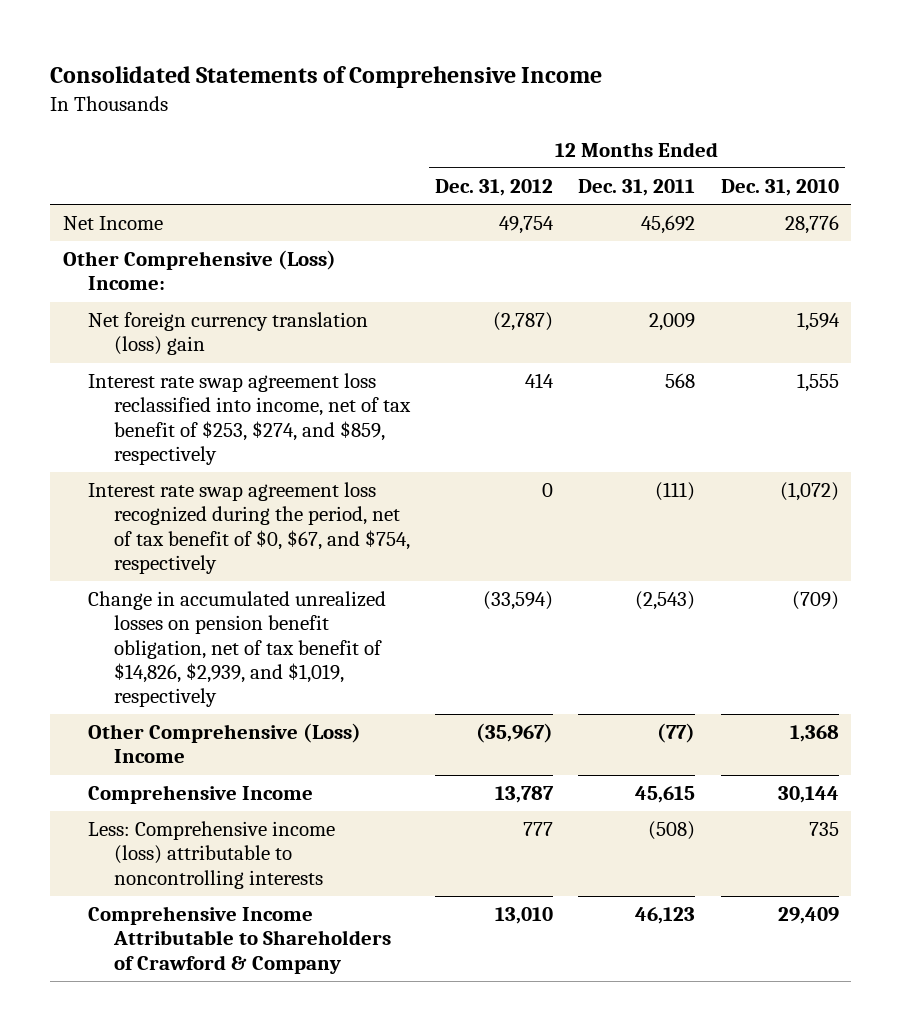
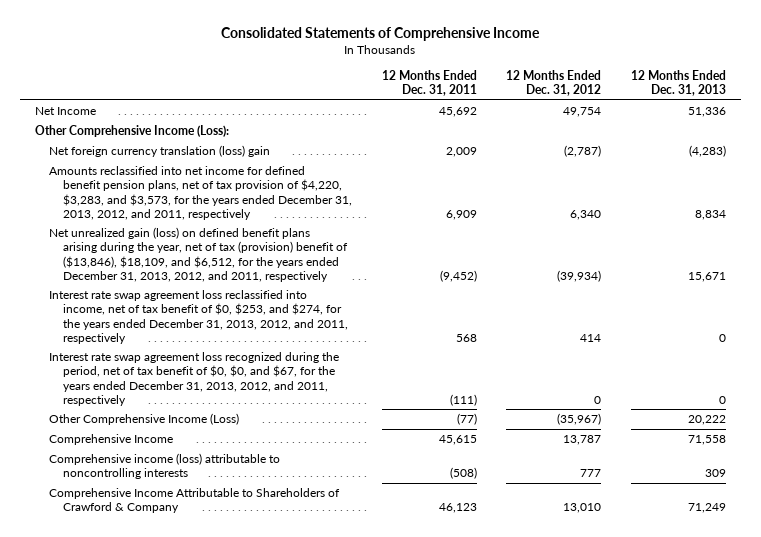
- | 12 Months Ended Dec. 31, 2012 | 12 Months Ended Dec. 31, 2011 | 12 Months Ended Dec. 31, 2010
+ | 12 Months Ended Dec. 31, 2011 | 12 Months Ended Dec. 31, 2012 | 12 Months Ended Dec. 31, 2013
- Other Comprehensive (Loss) Income:
+ Other Comprehensive Income (Loss):
- Interest rate swap agreement loss reclassified into income, net of tax benefit of $253, $274, and $859, respectively | 414 | 568 | 1,555
- Interest rate swap agreement loss recognized during the period, net of tax benefit of $0, $67, and $754, respectively | 0 | (111) | (1,072)
- Change in accumulated unrealized losses on pension benefit obligation, net of tax benefit of $14,826, $2,939, and $1,019, respectively | (33,594) | (2,543) | (709)
- Other Comprehensive (Loss) Income | (35,967) | (77) | 1,368
+ Amounts reclassified into net income for defined benefit pension plans, net of tax provision of $4,220, $3,283, and $3,573, for the years ended December 31, 2013, 2012, and 2011, respectively | 6,909 | 6,340 | 8,834
+ Net unrealized gain (loss) on defined benefit plans arising during the year, net of tax (provision) benefit of ($13,846), $18,109, and $6,512, for the years ended December 31, 2013, 2012, and 2011, respectively | (9,452) | (39,934) | 15,671
+ Interest rate swap agreement loss reclassified into income, net of tax benefit of $0, $253, and $274, for the years ended December 31, 2013, 2012, and 2011, respectively | 568 | 414 | 0
+ Interest rate swap agreement loss recognized during the period, net of tax benefit of $0, $0, and $67, for the years ended December 31, 2013, 2012, and 2011, respectively | (111) | 0 | 0
+ Other Comprehensive Income (Loss) | (77) | (35,967) | 20,222
- Less: Comprehensive income (loss) attributable to noncontrolling interests | 777 | (508) | 735
+ Comprehensive income (loss) attributable to noncontrolling interests | (508) | 777 | 309

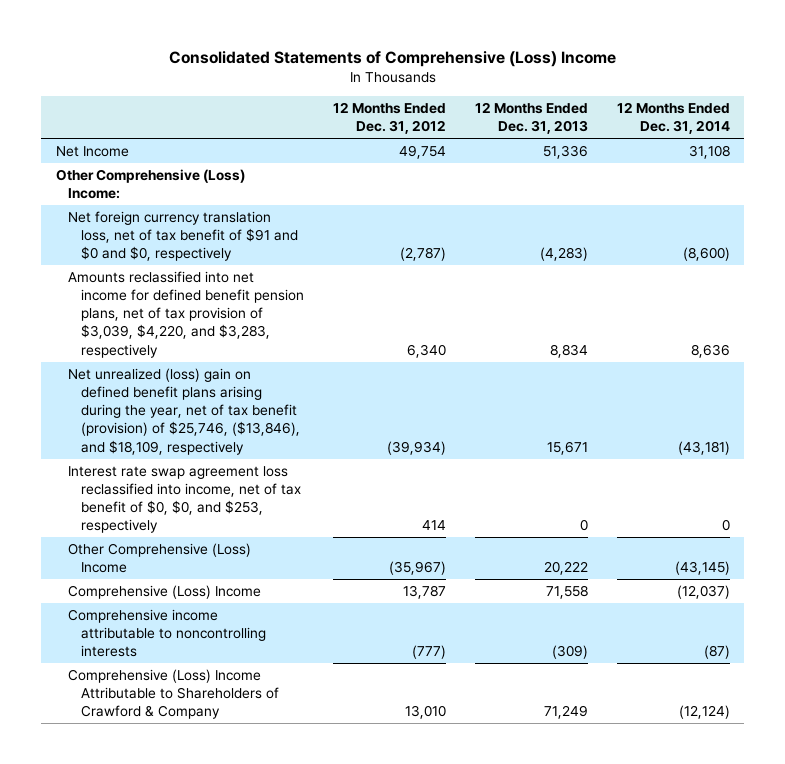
- Consolidated Statements of Comprehensive Income
+ Consolidated Statements of Comprehensive (Loss) Income
- | 12 Months Ended Dec. 31, 2011 | 12 Months Ended Dec. 31, 2012 | 12 Months Ended Dec. 31, 2013
+ | 12 Months Ended Dec. 31, 2012 | 12 Months Ended Dec. 31, 2013 | 12 Months Ended Dec. 31, 2014
- Other Comprehensive Income (Loss):
- Net foreign currency translation (loss) gain | 2,009 | (2,787) | (4,283)
- Amounts reclassified into net income for defined benefit pension plans, net of tax provision of $4,220, $3,283, and $3,573, for the years ended December 31, 2013, 2012, and 2011, respectively | 6,909 | 6,340 | 8,834
- Net unrealized gain (loss) on defined benefit plans arising during the year, net of tax (provision) benefit of ($13,846), $18,109, and $6,512, for the years ended December 31, 2013, 2012, and 2011, respectively | (9,452) | (39,934) | 15,671
- Interest rate swap agreement loss reclassified into income, net of tax benefit of $0, $253, and $274, for the years ended December 31, 2013, 2012, and 2011, respectively | 568 | 414 | 0
- Interest rate swap agreement loss recognized during the period, net of tax benefit of $0, $0, and $67, for the years ended December 31, 2013, 2012, and 2011, respectively | (111) | 0 | 0
- Other Comprehensive Income (Loss) | (77) | (35,967) | 20,222
- Comprehensive Income | 45,615 | 13,787 | 71,558
- Comprehensive income (loss) attributable to noncontrolling interests | (508) | 777 | 309
- Comprehensive Income Attributable to Shareholders of Crawford & Company | 46,123 | 13,010 | 71,249
+ Other Comprehensive (Loss) Income:
+ Net foreign currency translation loss, net of tax benefit of $91 and $0 and $0, respectively | (2,787) | (4,283) | (8,600)
+ Amounts reclassified into net income for defined benefit pension plans, net of tax provision of $3,039, $4,220, and $3,283, respectively | 6,340 | 8,834 | 8,636
+ Net unrealized (loss) gain on defined benefit plans arising during the year, net of tax benefit (provision) of $25,746, ($13,846), and $18,109, respectively | (39,934) | 15,671 | (43,181)
+ Interest rate swap agreement loss reclassified into income, net of tax benefit of $0, $0, and $253, respectively | 414 | 0 | 0
+ Other Comprehensive (Loss) Income | (35,967) | 20,222 | (43,145)
+ Comprehensive (Loss) Income | 13,787 | 71,558 | (12,037)
+ Comprehensive income attributable to noncontrolling interests | (777) | (309) | (87)
+ Comprehensive (Loss) Income Attributable to Shareholders of Crawford & Company | 13,010 | 71,249 | (12,124)

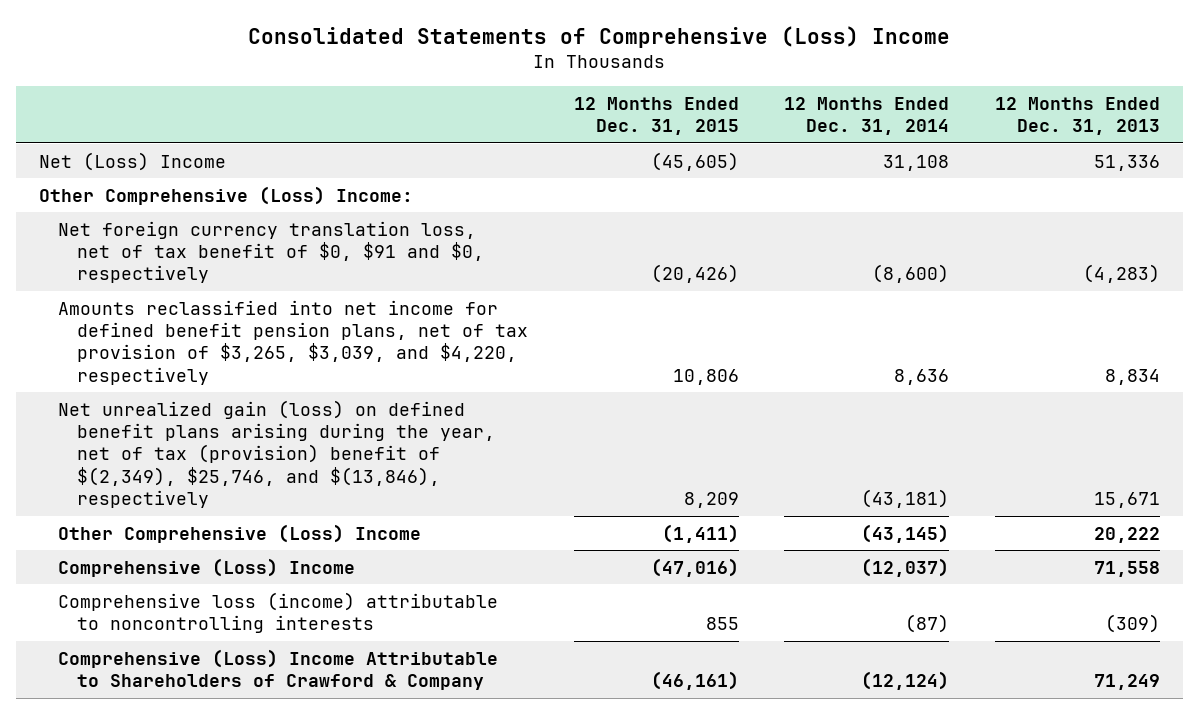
- | 12 Months Ended Dec. 31, 2012 | 12 Months Ended Dec. 31, 2013 | 12 Months Ended Dec. 31, 2014
+ | 12 Months Ended Dec. 31, 2015 | 12 Months Ended Dec. 31, 2014 | 12 Months Ended Dec. 31, 2013
- Net Income | 49,754 | 51,336 | 31,108
+ Net (Loss) Income | (45,605) | 31,108 | 51,336
- Net foreign currency translation loss, net of tax benefit of $91 and $0 and $0, respectively | (2,787) | (4,283) | (8,600)
- Amounts reclassified into net income for defined benefit pension plans, net of tax provision of $3,039, $4,220, and $3,283, respectively | 6,340 | 8,834 | 8,636
- Net unrealized (loss) gain on defined benefit plans arising during the year, net of tax benefit (provision) of $25,746, ($13,846), and $18,109, respectively | (39,934) | 15,671 | (43,181)
- Interest rate swap agreement loss reclassified into income, net of tax benefit of $0, $0, and $253, respectively | 414 | 0 | 0
+ Net foreign currency translation loss, net of tax benefit of $0, $91 and $0, respectively | (20,426) | (8,600) | (4,283)
+ Amounts reclassified into net income for defined benefit pension plans, net of tax provision of $3,265, $3,039, and $4,220, respectively | 10,806 | 8,636 | 8,834
+ Net unrealized gain (loss) on defined benefit plans arising during the year, net of tax (provision) benefit of $(2,349), $25,746, and $(13,846), respectively | 8,209 | (43,181) | 15,671
- Comprehensive income attributable to noncontrolling interests | (777) | (309) | (87)
+ Comprehensive loss (income) attributable to noncontrolling interests | 855 | (87) | (309)

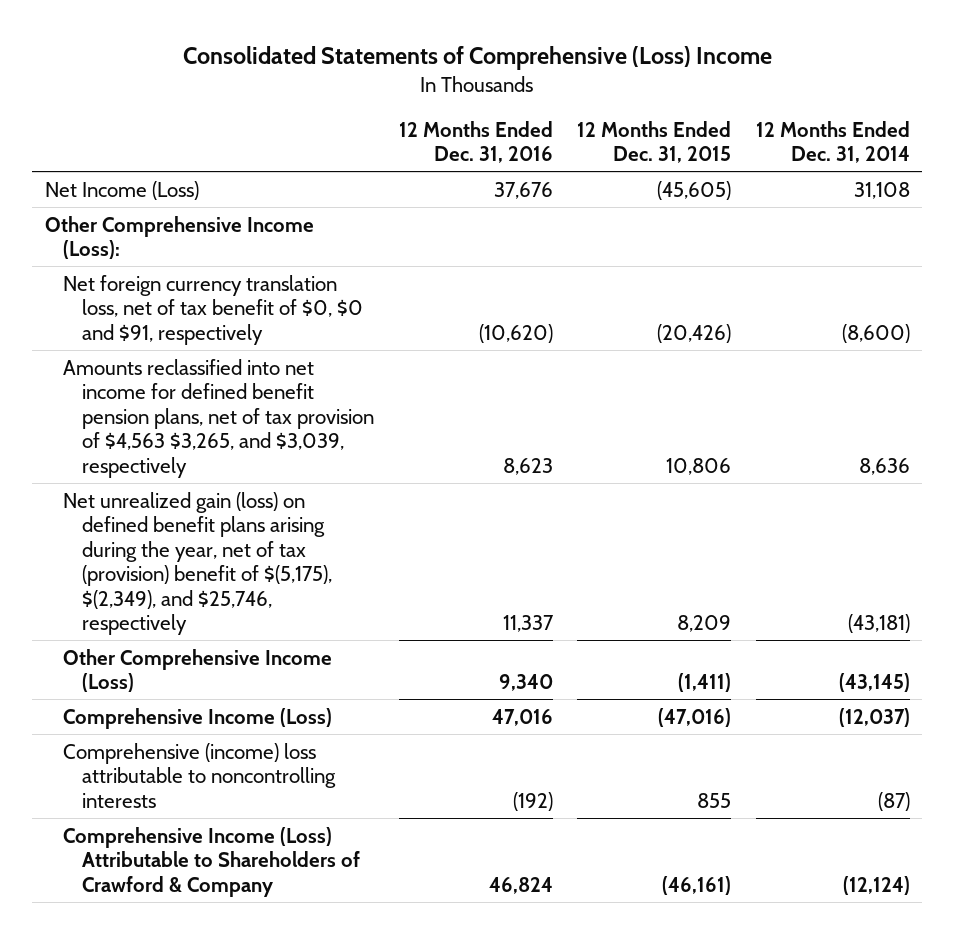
- | 12 Months Ended Dec. 31, 2015 | 12 Months Ended Dec. 31, 2014 | 12 Months Ended Dec. 31, 2013
+ | 12 Months Ended Dec. 31, 2016 | 12 Months Ended Dec. 31, 2015 | 12 Months Ended Dec. 31, 2014
- Net (Loss) Income | (45,605) | 31,108 | 51,336
- Other Comprehensive (Loss) Income:
- Net foreign currency translation loss, net of tax benefit of $0, $91 and $0, respectively | (20,426) | (8,600) | (4,283)
- Amounts reclassified into net income for defined benefit pension plans, net of tax provision of $3,265, $3,039, and $4,220, respectively | 10,806 | 8,636 | 8,834
- Net unrealized gain (loss) on defined benefit plans arising during the year, net of tax (provision) benefit of $(2,349), $25,746, and $(13,846), respectively | 8,209 | (43,181) | 15,671
- Other Comprehensive (Loss) Income | (1,411) | (43,145) | 20,222
- Comprehensive (Loss) Income | (47,016) | (12,037) | 71,558
- Comprehensive loss (income) attributable to noncontrolling interests | 855 | (87) | (309)
- Comprehensive (Loss) Income Attributable to Shareholders of Crawford & Company | (46,161) | (12,124) | 71,249
+ Net Income (Loss) | 37,676 | (45,605) | 31,108
+ Other Comprehensive Income (Loss):
+ Net foreign currency translation loss, net of tax benefit of $0, $0 and $91, respectively | (10,620) | (20,426) | (8,600)
+ Amounts reclassified into net income for defined benefit pension plans, net of tax provision of $4,563 $3,265, and $3,039, respectively | 8,623 | 10,806 | 8,636
+ Net unrealized gain (loss) on defined benefit plans arising during the year, net of tax (provision) benefit of $(5,175), $(2,349), and $25,746, respectively | 11,337 | 8,209 | (43,181)
+ Other Comprehensive Income (Loss) | 9,340 | (1,411) | (43,145)
+ Comprehensive Income (Loss) | 47,016 | (47,016) | (12,037)
+ Comprehensive (income) loss attributable to noncontrolling interests | (192) | 855 | (87)
+ Comprehensive Income (Loss) Attributable to Shareholders of Crawford & Company | 46,824 | (46,161) | (12,124)

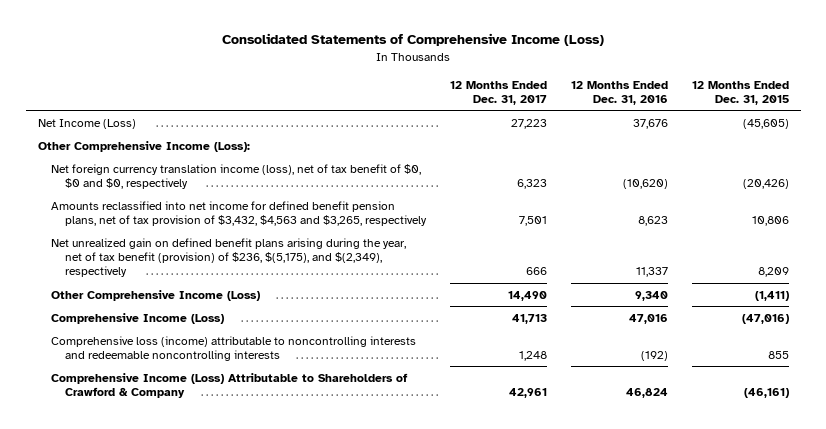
- Consolidated Statements of Comprehensive (Loss) Income
+ Consolidated Statements of Comprehensive Income (Loss)
- | 12 Months Ended Dec. 31, 2016 | 12 Months Ended Dec. 31, 2015 | 12 Months Ended Dec. 31, 2014
+ | 12 Months Ended Dec. 31, 2017 | 12 Months Ended Dec. 31, 2016 | 12 Months Ended Dec. 31, 2015
- Net foreign currency translation loss, net of tax benefit of $0, $0 and $91, respectively | (10,620) | (20,426) | (8,600)
- Amounts reclassified into net income for defined benefit pension plans, net of tax provision of $4,563 $3,265, and $3,039, respectively | 8,623 | 10,806 | 8,636
- Net unrealized gain (loss) on defined benefit plans arising during the year, net of tax (provision) benefit of $(5,175), $(2,349), and $25,746, respectively | 11,337 | 8,209 | (43,181)
+ Net foreign currency translation income (loss), net of tax benefit of $0, $0 and $0, respectively | 6,323 | (10,620) | (20,426)
+ Amounts reclassified into net income for defined benefit pension plans, net of tax provision of $3,432, $4,563 and $3,265, respectively | 7,501 | 8,623 | 10,806
+ Net unrealized gain on defined benefit plans arising during the year, net of tax benefit (provision) of $236, $(5,175), and $(2,349), respectively | 666 | 11,337 | 8,209
- Comprehensive (income) loss attributable to noncontrolling interests | (192) | 855 | (87)
+ Comprehensive loss (income) attributable to noncontrolling interests and redeemable noncontrolling interests | 1,248 | (192) | 855

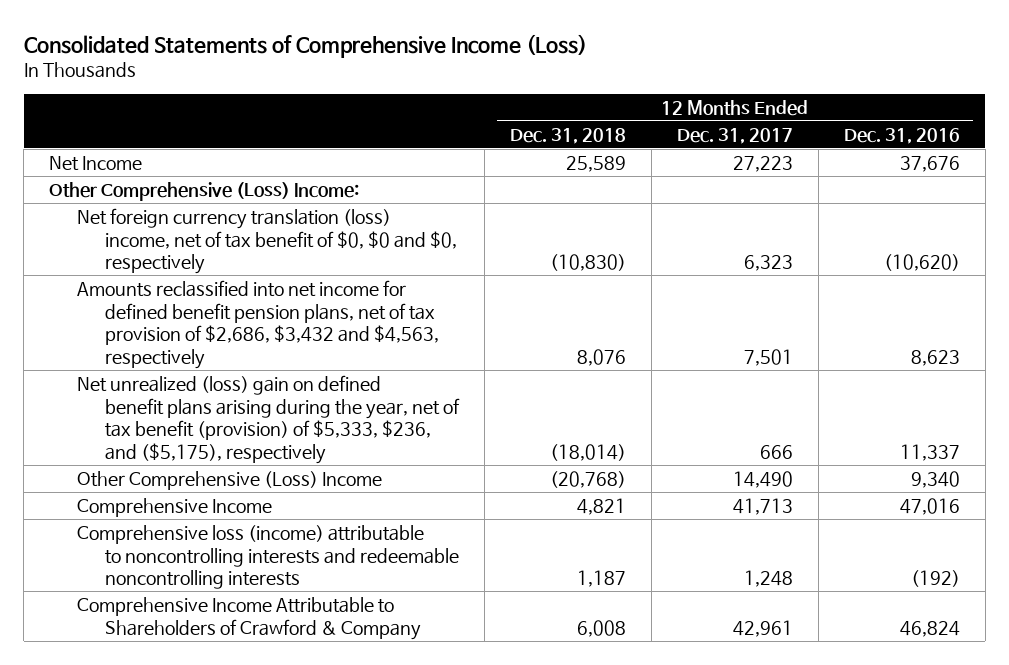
- | 12 Months Ended Dec. 31, 2017 | 12 Months Ended Dec. 31, 2016 | 12 Months Ended Dec. 31, 2015
+ | 12 Months Ended Dec. 31, 2018 | 12 Months Ended Dec. 31, 2017 | 12 Months Ended Dec. 31, 2016
- Net Income (Loss) | 27,223 | 37,676 | (45,605)
- Other Comprehensive Income (Loss):
- Net foreign currency translation income (loss), net of tax benefit of $0, $0 and $0, respectively | 6,323 | (10,620) | (20,426)
- Amounts reclassified into net income for defined benefit pension plans, net of tax provision of $3,432, $4,563 and $3,265, respectively | 7,501 | 8,623 | 10,806
- Net unrealized gain on defined benefit plans arising during the year, net of tax benefit (provision) of $236, $(5,175), and $(2,349), respectively | 666 | 11,337 | 8,209
- Other Comprehensive Income (Loss) | 14,490 | 9,340 | (1,411)
- Comprehensive Income (Loss) | 41,713 | 47,016 | (47,016)
+ Net Income | 25,589 | 27,223 | 37,676
+ Other Comprehensive (Loss) Income:
+ Net foreign currency translation (loss) income, net of tax benefit of $0, $0 and $0, respectively | (10,830) | 6,323 | (10,620)
+ Amounts reclassified into net income for defined benefit pension plans, net of tax provision of $2,686, $3,432 and $4,563, respectively | 8,076 | 7,501 | 8,623
+ Net unrealized (loss) gain on defined benefit plans arising during the year, net of tax benefit (provision) of $5,333, $236, and ($5,175), respectively | (18,014) | 666 | 11,337
+ Other Comprehensive (Loss) Income | (20,768) | 14,490 | 9,340
+ Comprehensive Income | 4,821 | 41,713 | 47,016
- Comprehensive Income (Loss) Attributable to Shareholders of Crawford & Company | 42,961 | 46,824 | (46,161)
+ Comprehensive Income Attributable to Shareholders of Crawford & Company | 6,008 | 42,961 | 46,824

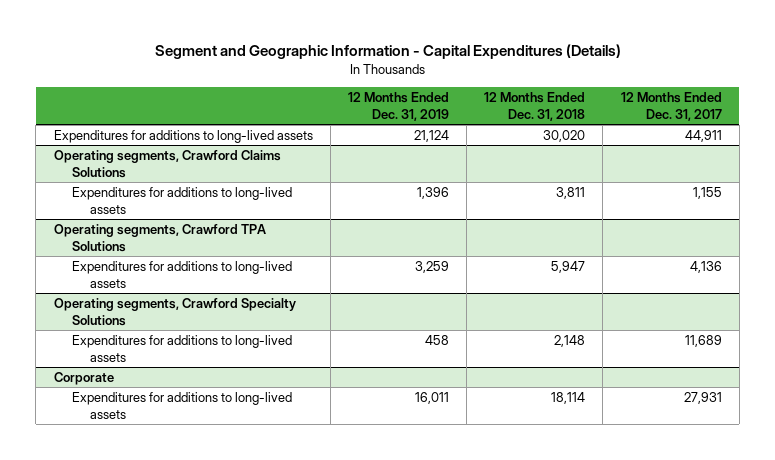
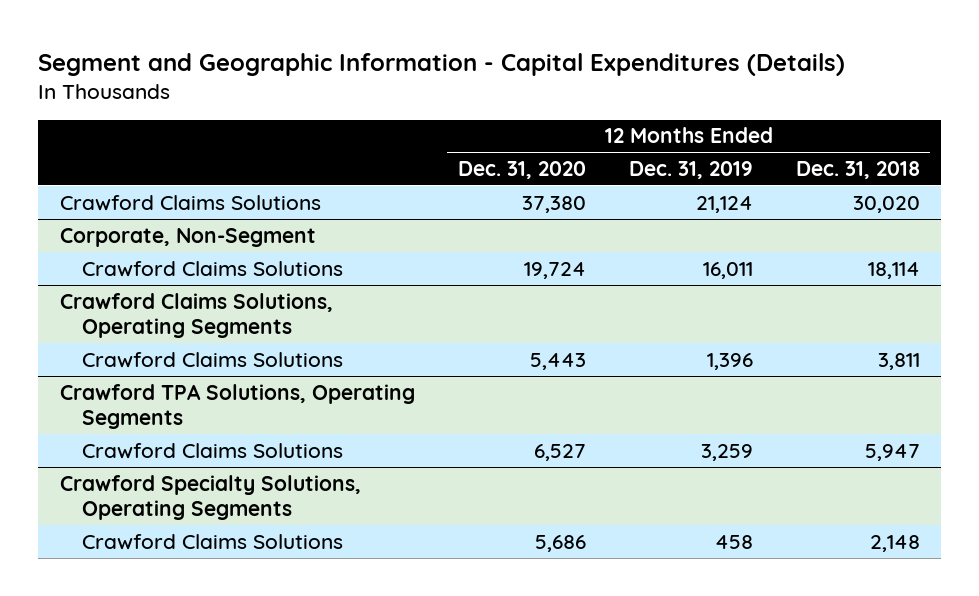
- | 12 Months Ended Dec. 31, 2019 | 12 Months Ended Dec. 31, 2018 | 12 Months Ended Dec. 31, 2017
+ | 12 Months Ended Dec. 31, 2020 | 12 Months Ended Dec. 31, 2019 | 12 Months Ended Dec. 31, 2018
- Expenditures for additions to long-lived assets | 21,124 | 30,020 | 44,911
- Operating segments, Crawford Claims Solutions
- Expenditures for additions to long-lived assets | 1,396 | 3,811 | 1,155
- Operating segments, Crawford TPA Solutions
- Expenditures for additions to long-lived assets | 3,259 | 5,947 | 4,136
- Operating segments, Crawford Specialty Solutions
- Expenditures for additions to long-lived assets | 458 | 2,148 | 11,689
- Corporate
- Expenditures for additions to long-lived assets | 16,011 | 18,114 | 27,931
+ Crawford Claims Solutions | 37,380 | 21,124 | 30,020
+ Corporate, Non-Segment
+ Crawford Claims Solutions | 19,724 | 16,011 | 18,114
+ Crawford Claims Solutions, Operating Segments
+ Crawford Claims Solutions | 5,443 | 1,396 | 3,811
+ Crawford TPA Solutions, Operating Segments
+ Crawford Claims Solutions | 6,527 | 3,259 | 5,947
+ Crawford Specialty Solutions, Operating Segments
+ Crawford Claims Solutions | 5,686 | 458 | 2,148

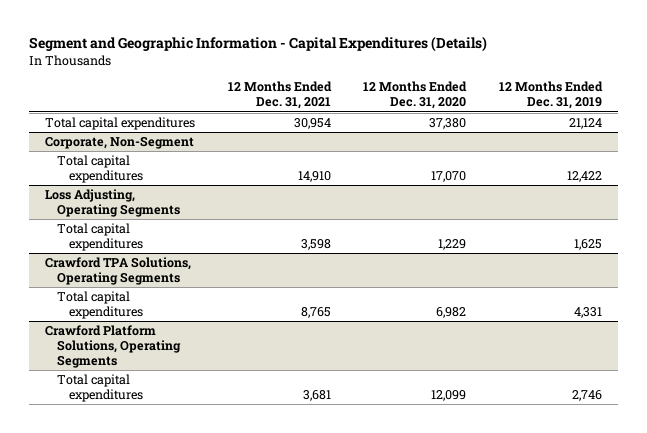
- | 12 Months Ended Dec. 31, 2020 | 12 Months Ended Dec. 31, 2019 | 12 Months Ended Dec. 31, 2018
+ | 12 Months Ended Dec. 31, 2021 | 12 Months Ended Dec. 31, 2020 | 12 Months Ended Dec. 31, 2019
- Crawford Claims Solutions | 37,380 | 21,124 | 30,020
+ Total capital expenditures | 30,954 | 37,380 | 21,124
@ Corporate, Non-Segment
- Crawford Claims Solutions | 19,724 | 16,011 | 18,114
- Crawford Claims Solutions, Operating Segments
- Crawford Claims Solutions | 5,443 | 1,396 | 3,811
@ Corporate, Non-Segment
+ Total capital expenditures | 14,910 | 17,070 | 12,422
+ Loss Adjusting, Operating Segments
+ Total capital expenditures | 3,598 | 1,229 | 1,625
@ Crawford TPA Solutions, Operating Segments
- Crawford Claims Solutions | 6,527 | 3,259 | 5,947
- Crawford Specialty Solutions, Operating Segments
- Crawford Claims Solutions | 5,686 | 458 | 2,148
@ Crawford TPA Solutions, Operating Segments
+ Total capital expenditures | 8,765 | 6,982 | 4,331
+ Crawford Platform Solutions, Operating Segments
+ Total capital expenditures | 3,681 | 12,099 | 2,746

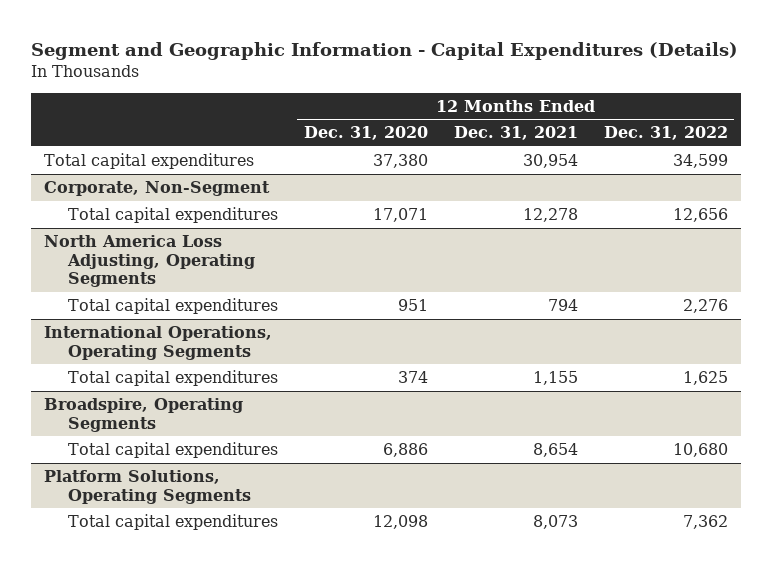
- | 12 Months Ended Dec. 31, 2021 | 12 Months Ended Dec. 31, 2020 | 12 Months Ended Dec. 31, 2019
+ | 12 Months Ended Dec. 31, 2020 | 12 Months Ended Dec. 31, 2021 | 12 Months Ended Dec. 31, 2022
@ Corporate, Non-Segment
- Total capital expenditures | 14,910 | 17,070 | 12,422
- Loss Adjusting, Operating Segments
- Total capital expenditures | 3,598 | 1,229 | 1,625
- Crawford TPA Solutions, Operating Segments
- Total capital expenditures | 8,765 | 6,982 | 4,331
- Crawford Platform Solutions, Operating Segments
- Total capital expenditures | 3,681 | 12,099 | 2,746
@ Corporate, Non-Segment
+ Total capital expenditures | 17,071 | 12,278 | 12,656
+ North America Loss Adjusting, Operating Segments
+ Total capital expenditures | 951 | 794 | 2,276
+ International Operations, Operating Segments
+ Total capital expenditures | 374 | 1,155 | 1,625
+ Broadspire, Operating Segments
+ Total capital expenditures | 6,886 | 8,654 | 10,680
+ Platform Solutions, Operating Segments
+ Total capital expenditures | 12,098 | 8,073 | 7,362

